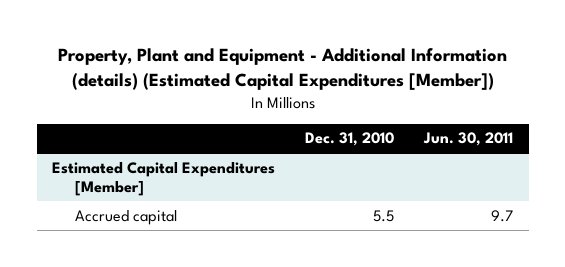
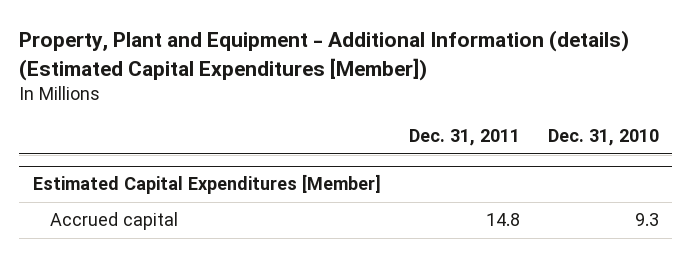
- | Dec. 31, 2010 | Jun. 30, 2011
+ | Dec. 31, 2011 | Dec. 31, 2010
@ Estimated Capital Expenditures [Member]
- Accrued capital | 5.5 | 9.7
+ Accrued capital | 14.8 | 9.3

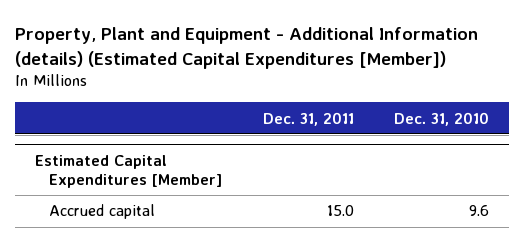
@ Estimated Capital Expenditures [Member]
- Accrued capital | 14.8 | 9.3
+ Accrued capital | 15.0 | 9.6

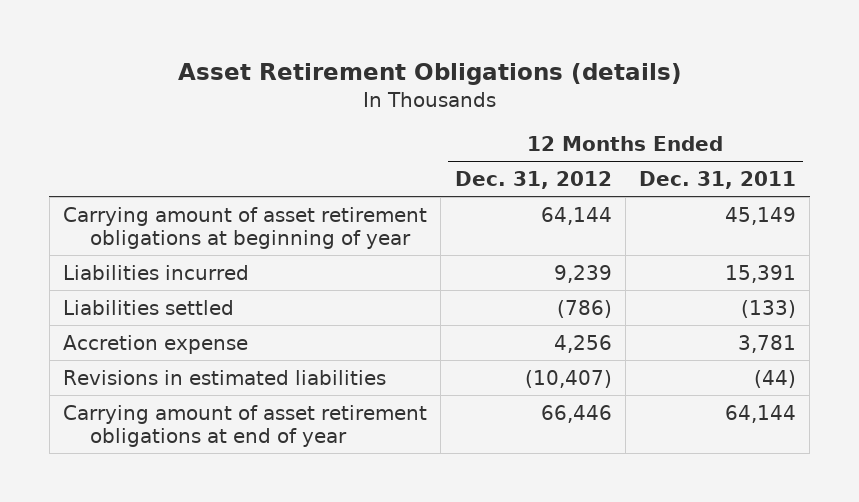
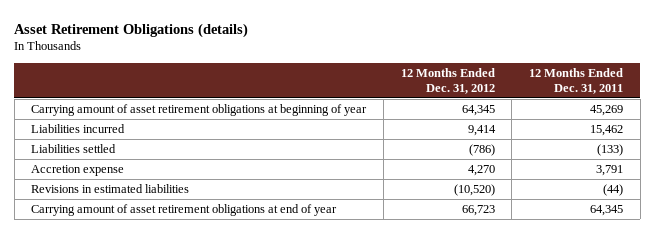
- Carrying amount of asset retirement obligations at beginning of year | 64,144 | 45,149
- Liabilities incurred | 9,239 | 15,391
+ Carrying amount of asset retirement obligations at beginning of year | 64,345 | 45,269
+ Liabilities incurred | 9,414 | 15,462
- Accretion expense | 4,256 | 3,781
- Revisions in estimated liabilities | (10,407) | (44)
- Carrying amount of asset retirement obligations at end of year | 66,446 | 64,144
+ Accretion expense | 4,270 | 3,791
+ Revisions in estimated liabilities | (10,520) | (44)
+ Carrying amount of asset retirement obligations at end of year | 66,723 | 64,345

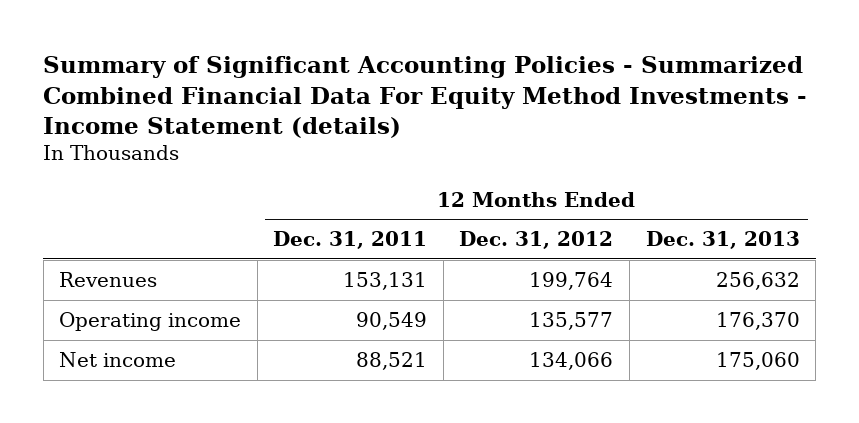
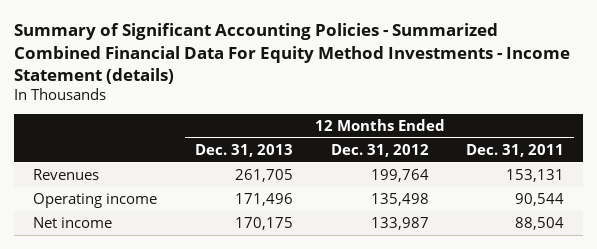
- | 12 Months Ended Dec. 31, 2011 | 12 Months Ended Dec. 31, 2012 | 12 Months Ended Dec. 31, 2013
+ | 12 Months Ended Dec. 31, 2013 | 12 Months Ended Dec. 31, 2012 | 12 Months Ended Dec. 31, 2011
- Revenues | 153,131 | 199,764 | 256,632
- Operating income | 90,549 | 135,577 | 176,370
- Net income | 88,521 | 134,066 | 175,060
+ Revenues | 261,705 | 199,764 | 153,131
+ Operating income | 171,496 | 135,498 | 90,544
+ Net income | 170,175 | 133,987 | 88,504

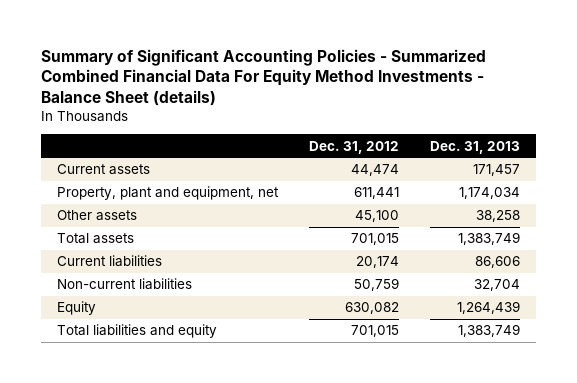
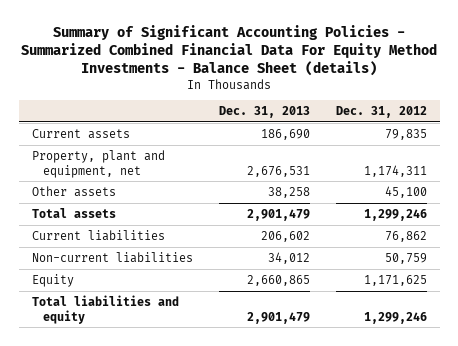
- | Dec. 31, 2012 | Dec. 31, 2013
+ | Dec. 31, 2013 | Dec. 31, 2012
- Current assets | 44,474 | 171,457
- Property, plant and equipment, net | 611,441 | 1,174,034
+ Current assets | 186,690 | 79,835
+ Property, plant and equipment, net | 2,676,531 | 1,174,311
- Total assets | 701,015 | 1,383,749
- Current liabilities | 20,174 | 86,606
- Non-current liabilities | 50,759 | 32,704
- Equity | 630,082 | 1,264,439
- Total liabilities and equity | 701,015 | 1,383,749
+ Total assets | 2,901,479 | 1,299,246
+ Current liabilities | 206,602 | 76,862
+ Non-current liabilities | 34,012 | 50,759
+ Equity | 2,660,865 | 1,171,625
+ Total liabilities and equity | 2,901,479 | 1,299,246

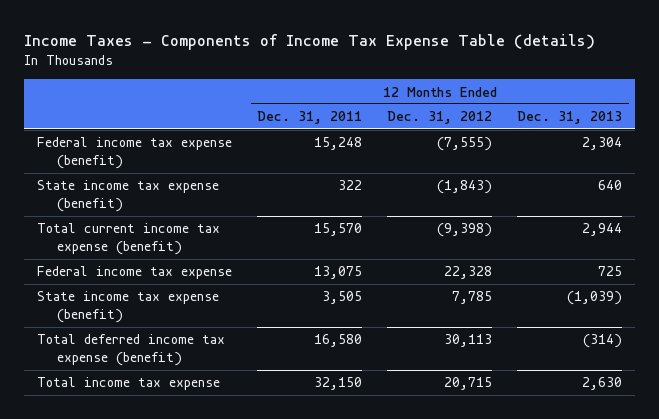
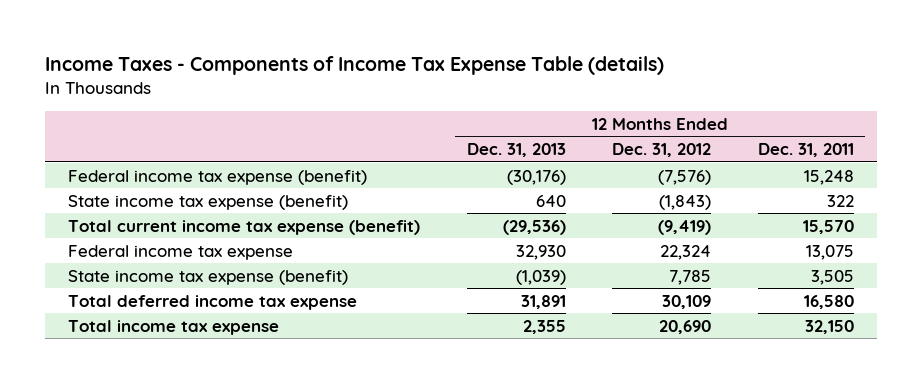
- | 12 Months Ended Dec. 31, 2011 | 12 Months Ended Dec. 31, 2012 | 12 Months Ended Dec. 31, 2013
+ | 12 Months Ended Dec. 31, 2013 | 12 Months Ended Dec. 31, 2012 | 12 Months Ended Dec. 31, 2011
- Federal income tax expense (benefit) | 15,248 | (7,555) | 2,304
+ Federal income tax expense (benefit) | (30,176) | (7,576) | 15,248
- Total current income tax expense (benefit) | 15,570 | (9,398) | 2,944
- Federal income tax expense | 13,075 | 22,328 | 725
+ Total current income tax expense (benefit) | (29,536) | (9,419) | 15,570
+ Federal income tax expense | 32,930 | 22,324 | 13,075
- Total deferred income tax expense (benefit) | 16,580 | 30,113 | (314)
- Total income tax expense | 32,150 | 20,715 | 2,630
+ Total deferred income tax expense | 31,891 | 30,109 | 16,580
+ Total income tax expense | 2,355 | 20,690 | 32,150

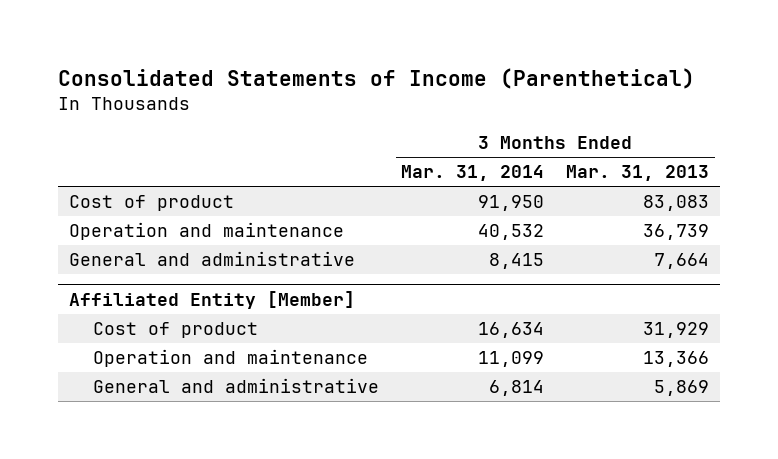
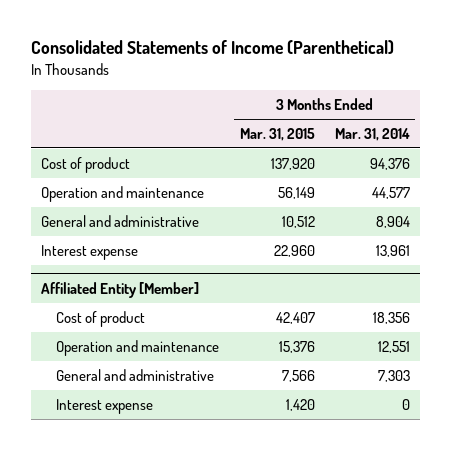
- | 3 Months Ended Mar. 31, 2014 | 3 Months Ended Mar. 31, 2013
+ | 3 Months Ended Mar. 31, 2015 | 3 Months Ended Mar. 31, 2014
- Cost of product | 91,950 | 83,083
- Operation and maintenance | 40,532 | 36,739
- General and administrative | 8,415 | 7,664
+ Cost of product | 137,920 | 94,376
+ Operation and maintenance | 56,149 | 44,577
+ General and administrative | 10,512 | 8,904
+ Interest expense | 22,960 | 13,961
@ Affiliated Entity [Member]
- Cost of product | 16,634 | 31,929
- Operation and maintenance | 11,099 | 13,366
- General and administrative | 6,814 | 5,869
+ Cost of product | 42,407 | 18,356
+ Operation and maintenance | 15,376 | 12,551
+ General and administrative | 7,566 | 7,303
+ Interest expense | 1,420 | 0

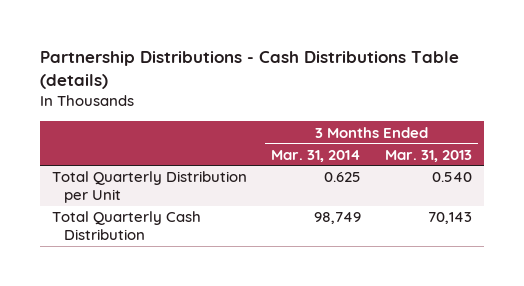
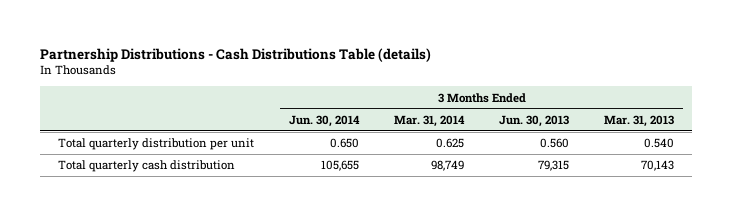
- | 3 Months Ended Mar. 31, 2014 | 3 Months Ended Mar. 31, 2013
+ | 3 Months Ended Jun. 30, 2014 | 3 Months Ended Mar. 31, 2014 | 3 Months Ended Jun. 30, 2013 | 3 Months Ended Mar. 31, 2013
- Total Quarterly Distribution per Unit | 0.625 | 0.540
- Total Quarterly Cash Distribution | 98,749 | 70,143
+ Total quarterly distribution per unit | 0.650 | 0.625 | 0.560 | 0.540
+ Total quarterly cash distribution | 105,655 | 98,749 | 79,315 | 70,143

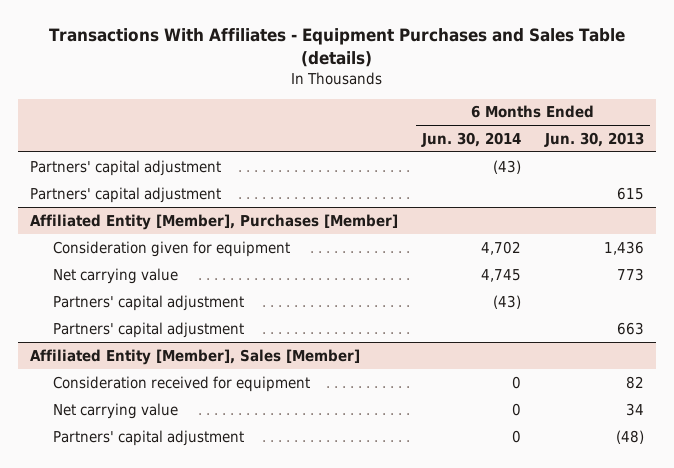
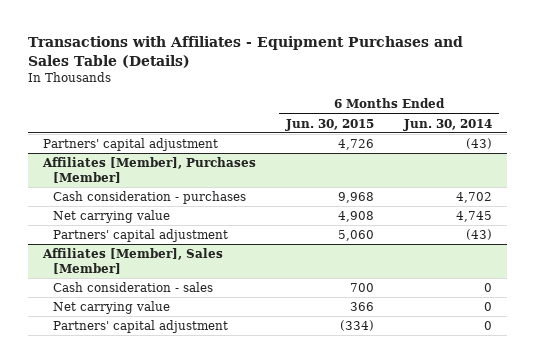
- Transactions With Affiliates - Equipment Purchases and Sales Table (details)
+ Transactions with Affiliates - Equipment Purchases and Sales Table (Details)
- | 6 Months Ended Jun. 30, 2014 | 6 Months Ended Jun. 30, 2013
+ | 6 Months Ended Jun. 30, 2015 | 6 Months Ended Jun. 30, 2014
- Partners' capital adjustment | | 615
- Affiliated Entity [Member], Purchases [Member]
- Consideration given for equipment | 4,702 | 1,436
+ Affiliates [Member], Purchases [Member]
+ Cash consideration - purchases | 9,968 | 4,702
- Partners' capital adjustment | | 663
- Affiliated Entity [Member], Sales [Member]
- Consideration received for equipment | 0 | 82
+ Affiliates [Member], Sales [Member]
+ Cash consideration - sales | 700 | 0

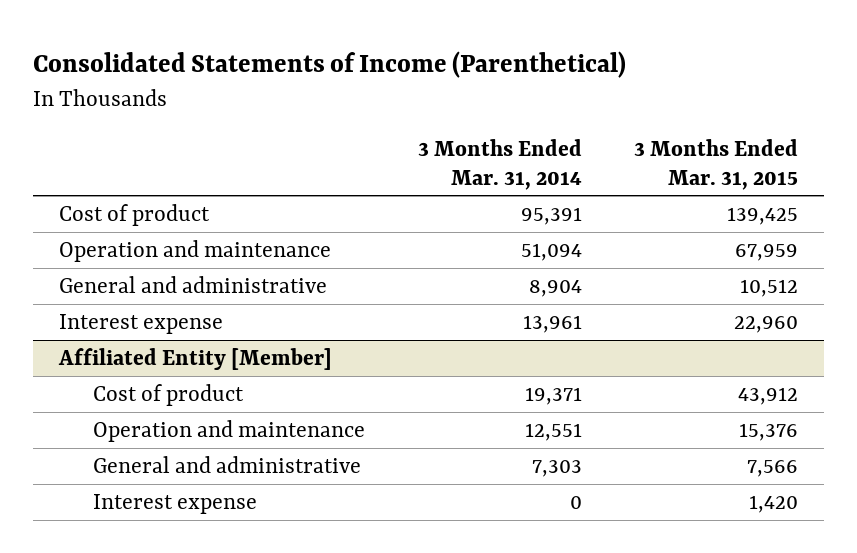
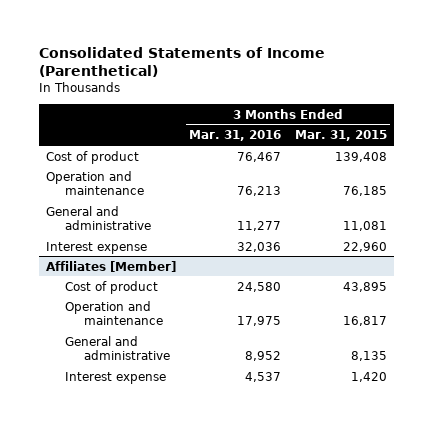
- | 3 Months Ended Mar. 31, 2014 | 3 Months Ended Mar. 31, 2015
+ | 3 Months Ended Mar. 31, 2016 | 3 Months Ended Mar. 31, 2015
- Cost of product | 95,391 | 139,425
- Operation and maintenance | 51,094 | 67,959
- General and administrative | 8,904 | 10,512
+ Cost of product | 76,467 | 139,408
+ Operation and maintenance | 76,213 | 76,185
+ General and administrative | 11,277 | 11,081
- Affiliated Entity [Member]
- Cost of product | 19,371 | 43,912
- Operation and maintenance | 12,551 | 15,376
- General and administrative | 7,303 | 7,566
+ Affiliates [Member]
+ Cost of product | 24,580 | 43,895
+ Operation and maintenance | 17,975 | 16,817
+ General and administrative | 8,952 | 8,135

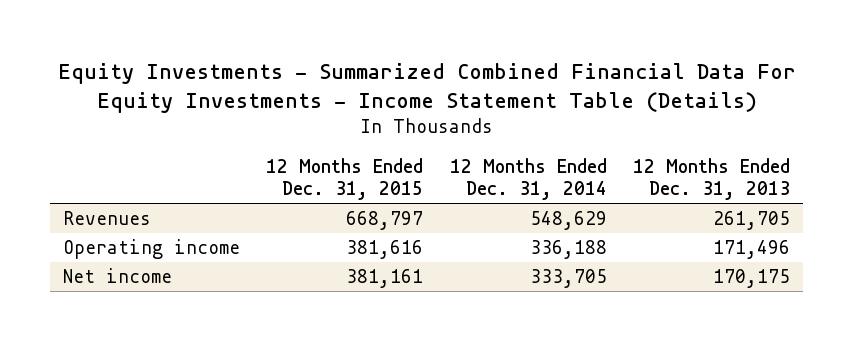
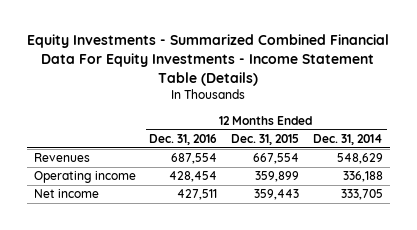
- | 12 Months Ended Dec. 31, 2015 | 12 Months Ended Dec. 31, 2014 | 12 Months Ended Dec. 31, 2013
+ | 12 Months Ended Dec. 31, 2016 | 12 Months Ended Dec. 31, 2015 | 12 Months Ended Dec. 31, 2014
- Revenues | 668,797 | 548,629 | 261,705
- Operating income | 381,616 | 336,188 | 171,496
- Net income | 381,161 | 333,705 | 170,175
+ Revenues | 687,554 | 667,554 | 548,629
+ Operating income | 428,454 | 359,899 | 336,188
+ Net income | 427,511 | 359,443 | 333,705

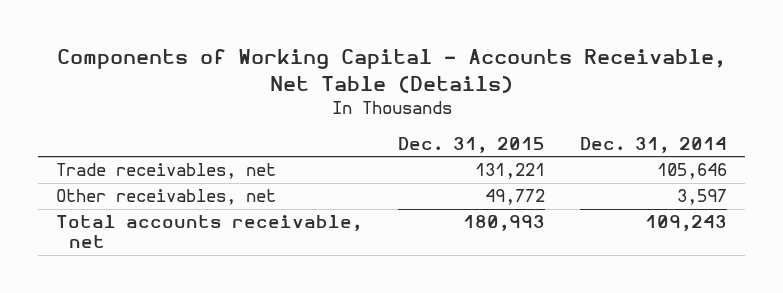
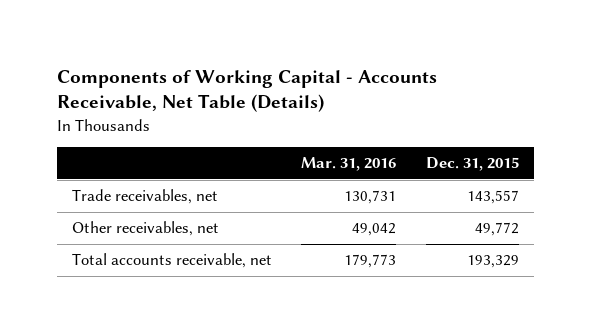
- | Dec. 31, 2015 | Dec. 31, 2014
+ | Mar. 31, 2016 | Dec. 31, 2015
- Trade receivables, net | 131,221 | 105,646
+ Trade receivables, net | 130,731 | 143,557
- Total accounts receivable, net | 180,993 | 109,243
+ Total accounts receivable, net | 179,773 | 193,329

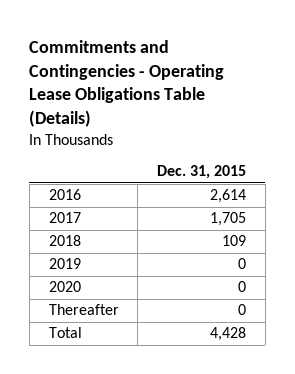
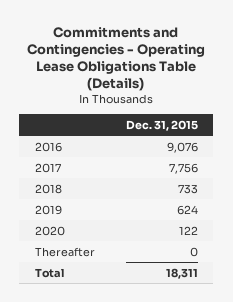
- 2016 | 2,614
- 2017 | 1,705
- 2018 | 109
- 2019 | 0
- 2020 | 0
+ 2016 | 9,076
+ 2017 | 7,756
+ 2018 | 733
+ 2019 | 624
+ 2020 | 122
- Total | 4,428
+ Total | 18,311

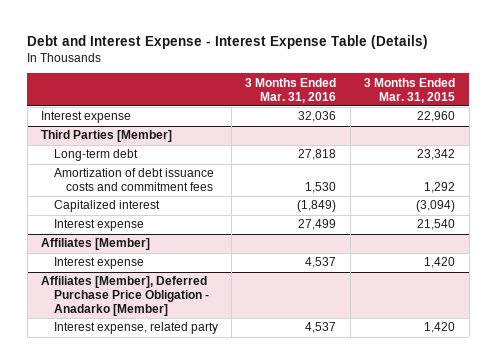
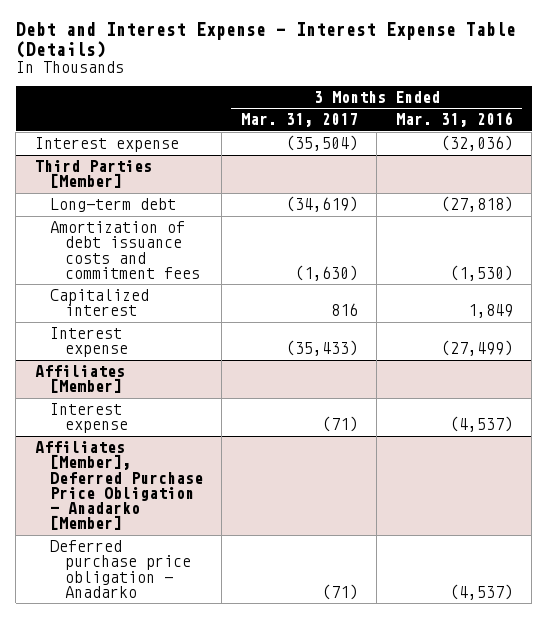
- | 3 Months Ended Mar. 31, 2016 | 3 Months Ended Mar. 31, 2015
+ | 3 Months Ended Mar. 31, 2017 | 3 Months Ended Mar. 31, 2016
- Interest expense | 32,036 | 22,960
+ Interest expense | (35,504) | (32,036)
@ Third Parties [Member]
- Long-term debt | 27,818 | 23,342
- Amortization of debt issuance costs and commitment fees | 1,530 | 1,292
- Capitalized interest | (1,849) | (3,094)
- Interest expense | 27,499 | 21,540
+ Long-term debt | (34,619) | (27,818)
+ Amortization of debt issuance costs and commitment fees | (1,630) | (1,530)
+ Capitalized interest | 816 | 1,849
+ Interest expense | (35,433) | (27,499)
@ Affiliates [Member]
- Interest expense | 4,537 | 1,420
+ Interest expense | (71) | (4,537)
@ Affiliates [Member], Deferred Purchase Price Obligation - Anadarko [Member]
- Interest expense, related party | 4,537 | 1,420
+ Deferred purchase price obligation - Anadarko | (71) | (4,537)

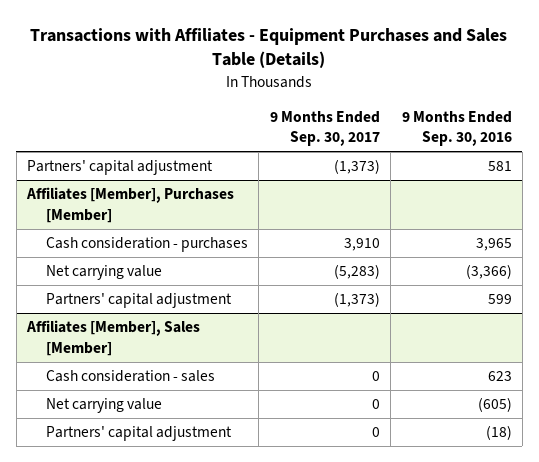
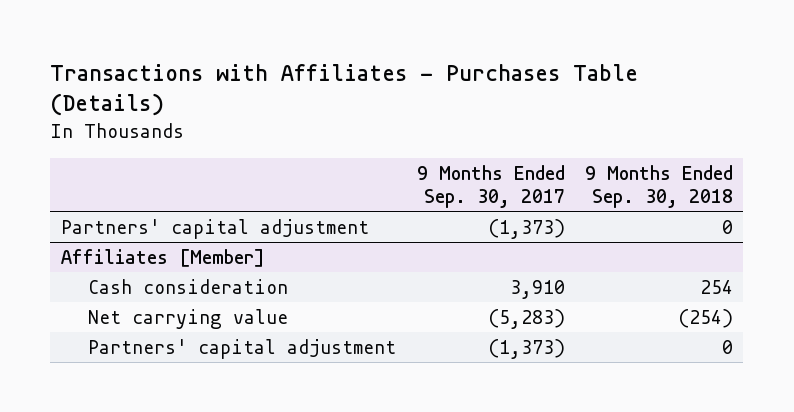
- Transactions with Affiliates - Equipment Purchases and Sales Table (Details)
+ Transactions with Affiliates - Purchases Table (Details)
- | 9 Months Ended Sep. 30, 2017 | 9 Months Ended Sep. 30, 2016
+ | 9 Months Ended Sep. 30, 2017 | 9 Months Ended Sep. 30, 2018
- Affiliates [Member], Purchases [Member]
- Cash consideration - purchases | 3,910 | 3,965
+ Affiliates [Member]
+ Cash consideration | 3,910 | 254
- Affiliates [Member], Sales [Member]
- Cash consideration - sales | 0 | 623
- Net carrying value | 0 | (605)
- Partners' capital adjustment | 0 | (18)

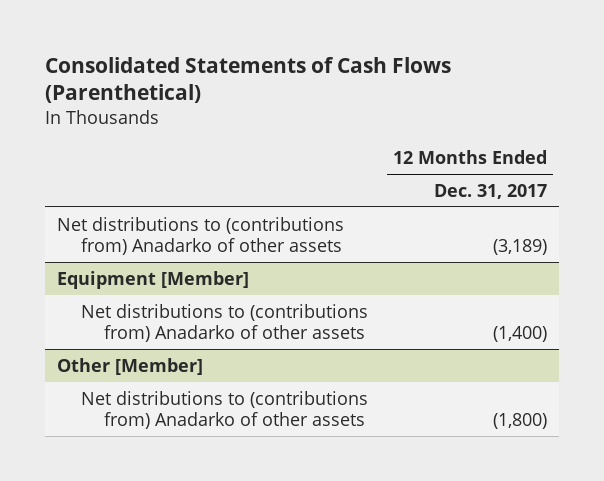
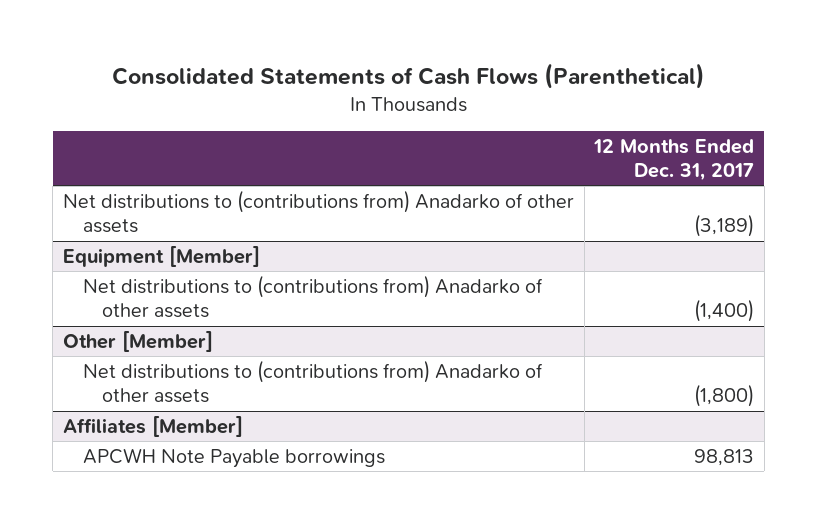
+ Affiliates [Member]
+ APCWH Note Payable borrowings | 98,813

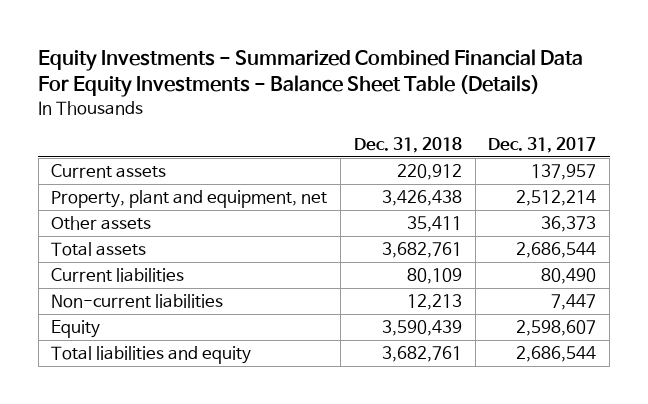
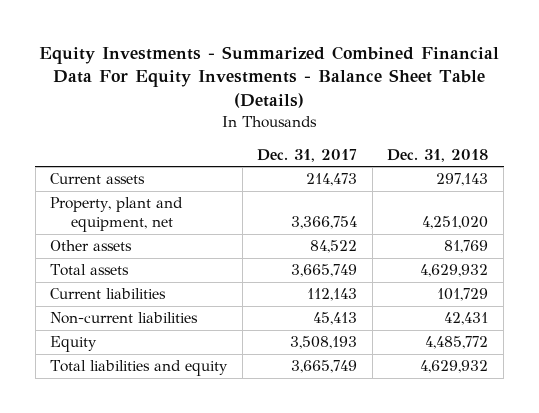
- | Dec. 31, 2018 | Dec. 31, 2017
+ | Dec. 31, 2017 | Dec. 31, 2018
- Current assets | 220,912 | 137,957
- Property, plant and equipment, net | 3,426,438 | 2,512,214
- Other assets | 35,411 | 36,373
- Total assets | 3,682,761 | 2,686,544
- Current liabilities | 80,109 | 80,490
- Non-current liabilities | 12,213 | 7,447
- Equity | 3,590,439 | 2,598,607
- Total liabilities and equity | 3,682,761 | 2,686,544
+ Current assets | 214,473 | 297,143
+ Property, plant and equipment, net | 3,366,754 | 4,251,020
+ Other assets | 84,522 | 81,769
+ Total assets | 3,665,749 | 4,629,932
+ Current liabilities | 112,143 | 101,729
+ Non-current liabilities | 45,413 | 42,431
+ Equity | 3,508,193 | 4,485,772
+ Total liabilities and equity | 3,665,749 | 4,629,932

